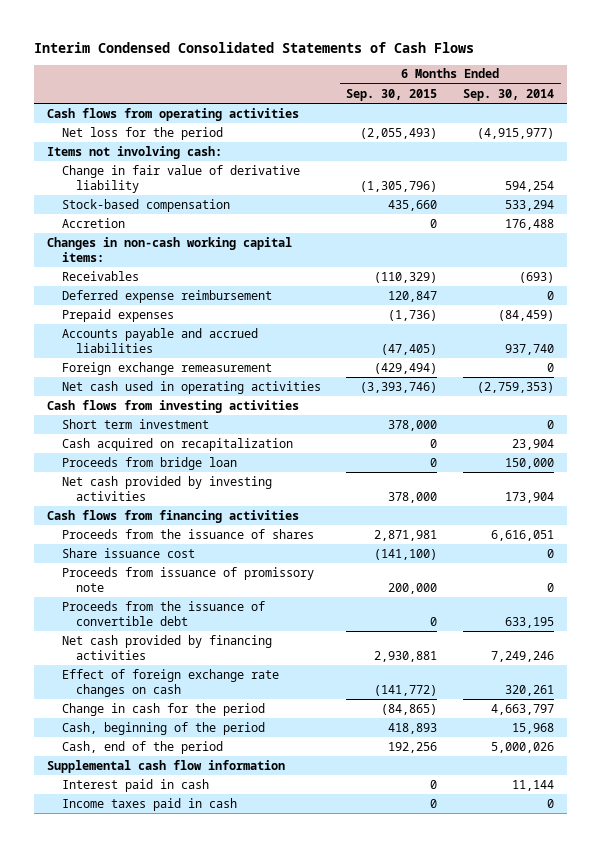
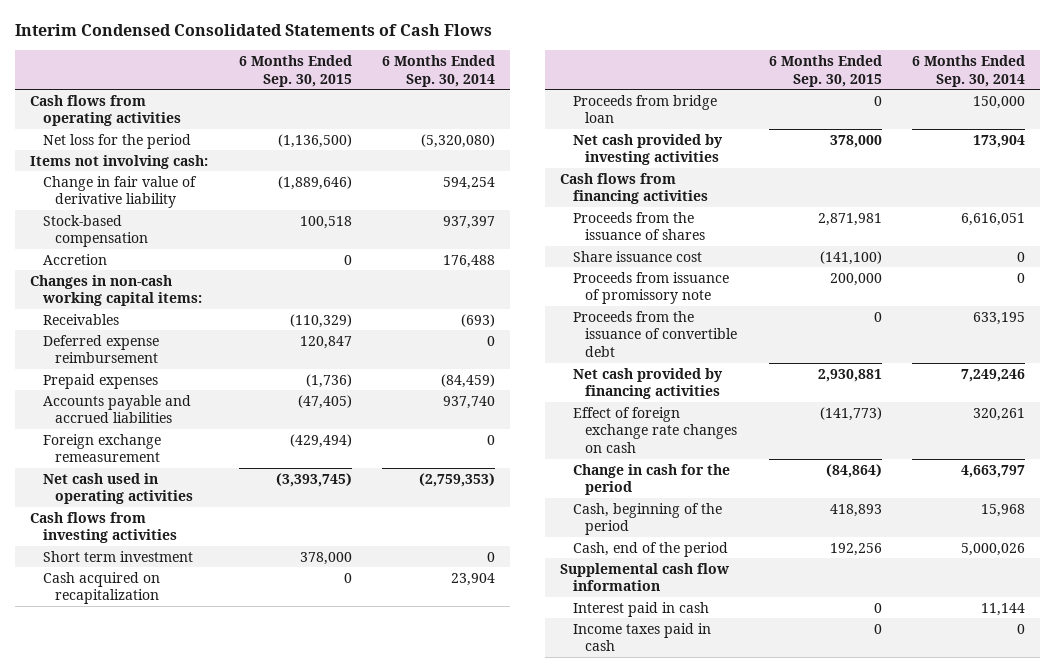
- Net loss for the period | (2,055,493) | (4,915,977)
+ Net loss for the period | (1,136,500) | (5,320,080)
- Change in fair value of derivative liability | (1,305,796) | 594,254
- Stock-based compensation | 435,660 | 533,294
+ Change in fair value of derivative liability | (1,889,646) | 594,254
+ Stock-based compensation | 100,518 | 937,397
- Net cash used in operating activities | (3,393,746) | (2,759,353)
+ Net cash used in operating activities | (3,393,745) | (2,759,353)
- Effect of foreign exchange rate changes on cash | (141,772) | 320,261
- Change in cash for the period | (84,865) | 4,663,797
+ Effect of foreign exchange rate changes on cash | (141,773) | 320,261
+ Change in cash for the period | (84,864) | 4,663,797

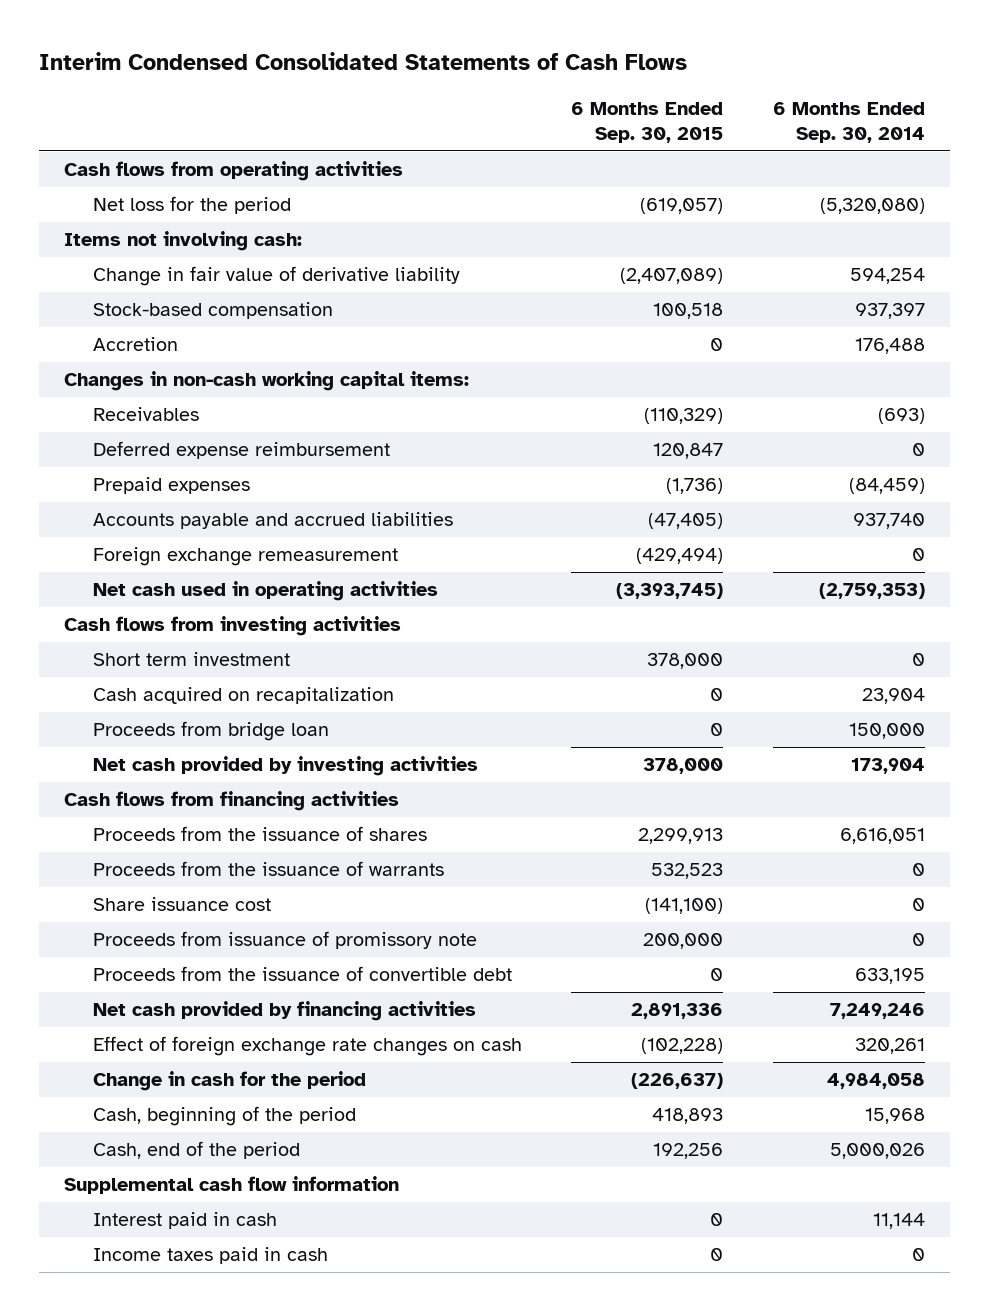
- Net loss for the period | (1,136,500) | (5,320,080)
+ Net loss for the period | (619,057) | (5,320,080)
- Change in fair value of derivative liability | (1,889,646) | 594,254
+ Change in fair value of derivative liability | (2,407,089) | 594,254
- Proceeds from the issuance of shares | 2,871,981 | 6,616,051
+ Proceeds from the issuance of shares | 2,299,913 | 6,616,051
+ Proceeds from the issuance of warrants | 532,523 | 0
- Net cash provided by financing activities | 2,930,881 | 7,249,246
- Effect of foreign exchange rate changes on cash | (141,773) | 320,261
- Change in cash for the period | (84,864) | 4,663,797
+ Net cash provided by financing activities | 2,891,336 | 7,249,246
+ Effect of foreign exchange rate changes on cash | (102,228) | 320,261
+ Change in cash for the period | (226,637) | 4,984,058

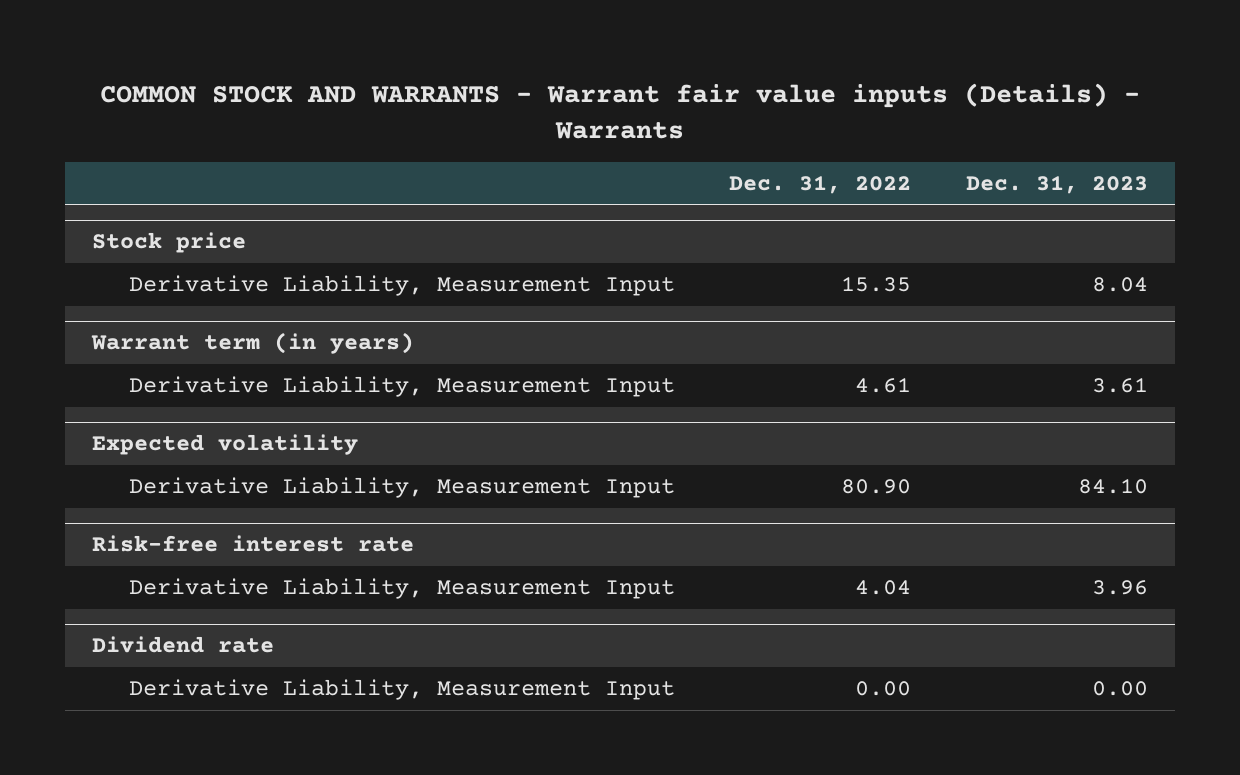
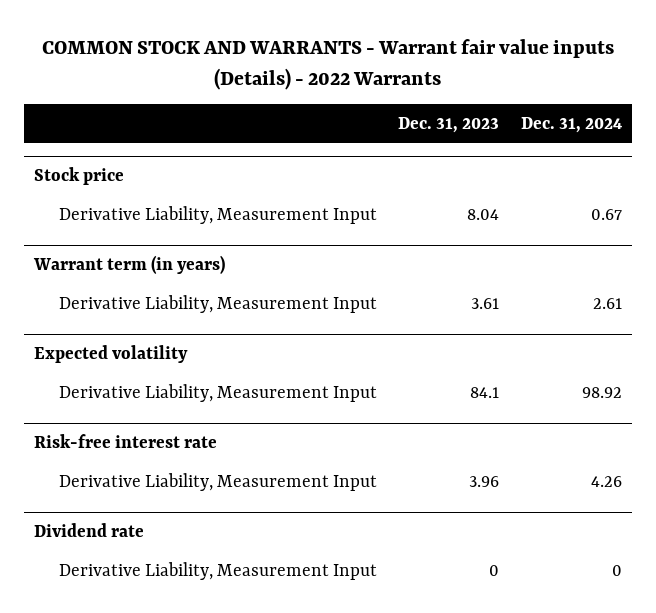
- COMMON STOCK AND WARRANTS - Warrant fair value inputs (Details) - Warrants
+ COMMON STOCK AND WARRANTS - Warrant fair value inputs (Details) - 2022 Warrants
- | Dec. 31, 2022 | Dec. 31, 2023
+ | Dec. 31, 2023 | Dec. 31, 2024
@ Expected volatility
- Derivative Liability, Measurement Input | 80.90 | 84.10
+ Derivative Liability, Measurement Input | 84.1 | 98.92
@ Dividend rate
- Derivative Liability, Measurement Input | 0.00 | 0.00
+ Derivative Liability, Measurement Input | 0 | 0

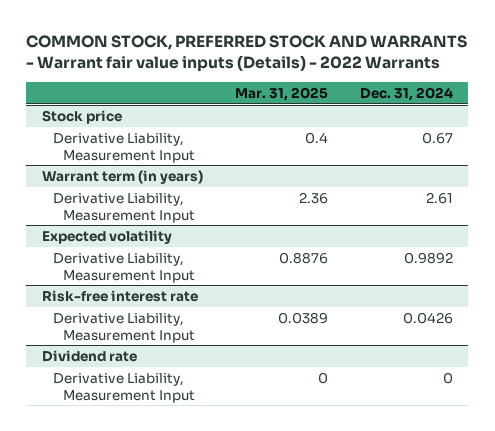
- COMMON STOCK AND WARRANTS - Warrant fair value inputs (Details) - 2022 Warrants
+ COMMON STOCK, PREFERRED STOCK AND WARRANTS - Warrant fair value inputs (Details) - 2022 Warrants
- | Dec. 31, 2023 | Dec. 31, 2024
+ | Mar. 31, 2025 | Dec. 31, 2024
@ Expected volatility
- Derivative Liability, Measurement Input | 84.1 | 98.92
+ Derivative Liability, Measurement Input | 0.8876 | 0.9892
@ Risk-free interest rate
- Derivative Liability, Measurement Input | 3.96 | 4.26
+ Derivative Liability, Measurement Input | 0.0389 | 0.0426

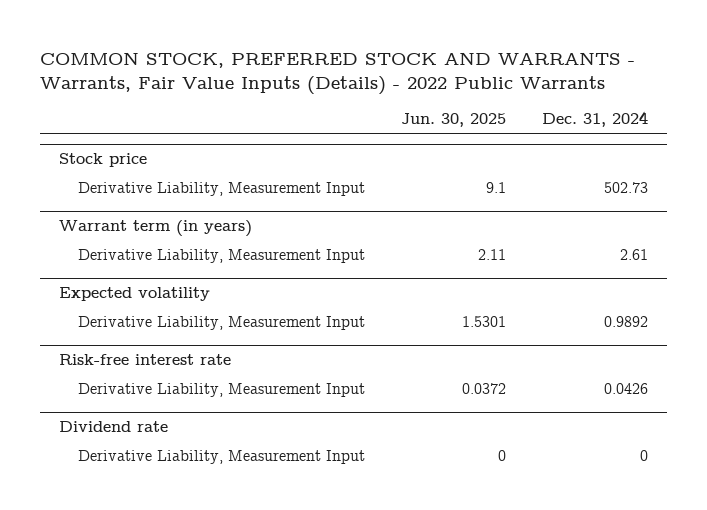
- COMMON STOCK, PREFERRED STOCK AND WARRANTS - Warrant fair value inputs (Details) - 2022 Warrants
+ COMMON STOCK, PREFERRED STOCK AND WARRANTS - Warrants, Fair Value Inputs (Details) - 2022 Public Warrants
- | Mar. 31, 2025 | Dec. 31, 2024
+ | Jun. 30, 2025 | Dec. 31, 2024
@ Stock price
- Derivative Liability, Measurement Input | 0.4 | 0.67
+ Derivative Liability, Measurement Input | 9.1 | 502.73

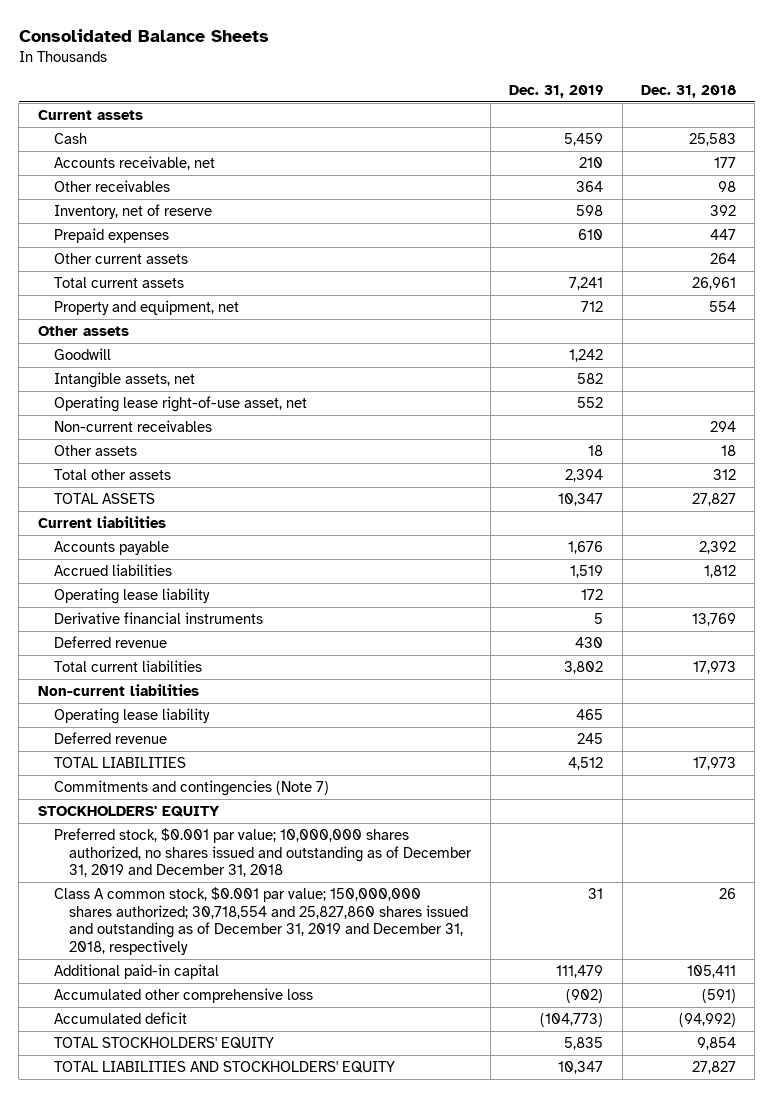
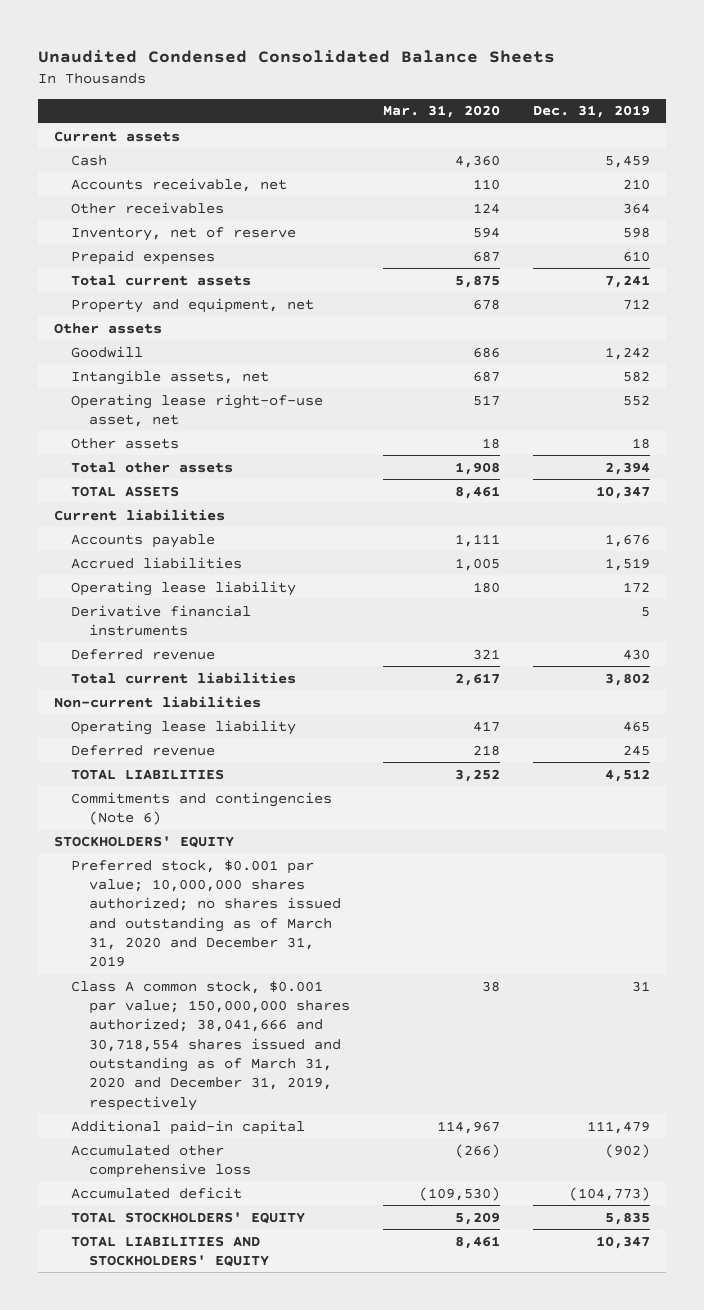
- Consolidated Balance Sheets
+ Unaudited Condensed Consolidated Balance Sheets
- | Dec. 31, 2019 | Dec. 31, 2018
+ | Mar. 31, 2020 | Dec. 31, 2019
- Other current assets | | 264
- Non-current receivables | | 294
- Commitments and contingencies (Note 7)
+ Commitments and contingencies (Note 6)
- Preferred stock, $0.001 par value; 10,000,000 shares authorized, no shares issued and outstanding as of December 31, 2019 and December 31, 2018
- Class A common stock, $0.001 par value; 150,000,000 shares authorized; 30,718,554 and 25,827,860 shares issued and outstanding as of December 31, 2019 and December 31, 2018, respectively | 31 | 26
+ Preferred stock, $0.001 par value; 10,000,000 shares authorized; no shares issued and outstanding as of March 31, 2020 and December 31, 2019
+ Class A common stock, $0.001 par value; 150,000,000 shares authorized; 38,041,666 and 30,718,554 shares issued and outstanding as of March 31, 2020 and December 31, 2019, respectively | 38 | 31

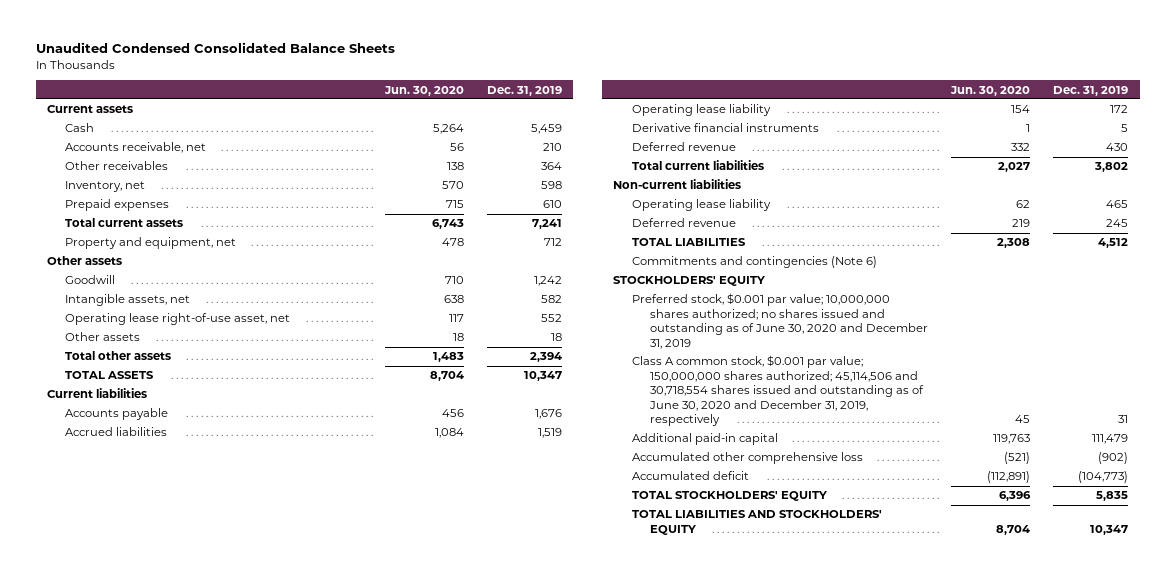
- | Mar. 31, 2020 | Dec. 31, 2019
+ | Jun. 30, 2020 | Dec. 31, 2019
- Inventory, net of reserve | 594 | 598
+ Inventory, net | 570 | 598
- Preferred stock, $0.001 par value; 10,000,000 shares authorized; no shares issued and outstanding as of March 31, 2020 and December 31, 2019
- Class A common stock, $0.001 par value; 150,000,000 shares authorized; 38,041,666 and 30,718,554 shares issued and outstanding as of March 31, 2020 and December 31, 2019, respectively | 38 | 31
+ Preferred stock, $0.001 par value; 10,000,000 shares authorized; no shares issued and outstanding as of June 30, 2020 and December 31, 2019
+ Class A common stock, $0.001 par value; 150,000,000 shares authorized; 45,114,506 and 30,718,554 shares issued and outstanding as of June 30, 2020 and December 31, 2019, respectively | 45 | 31

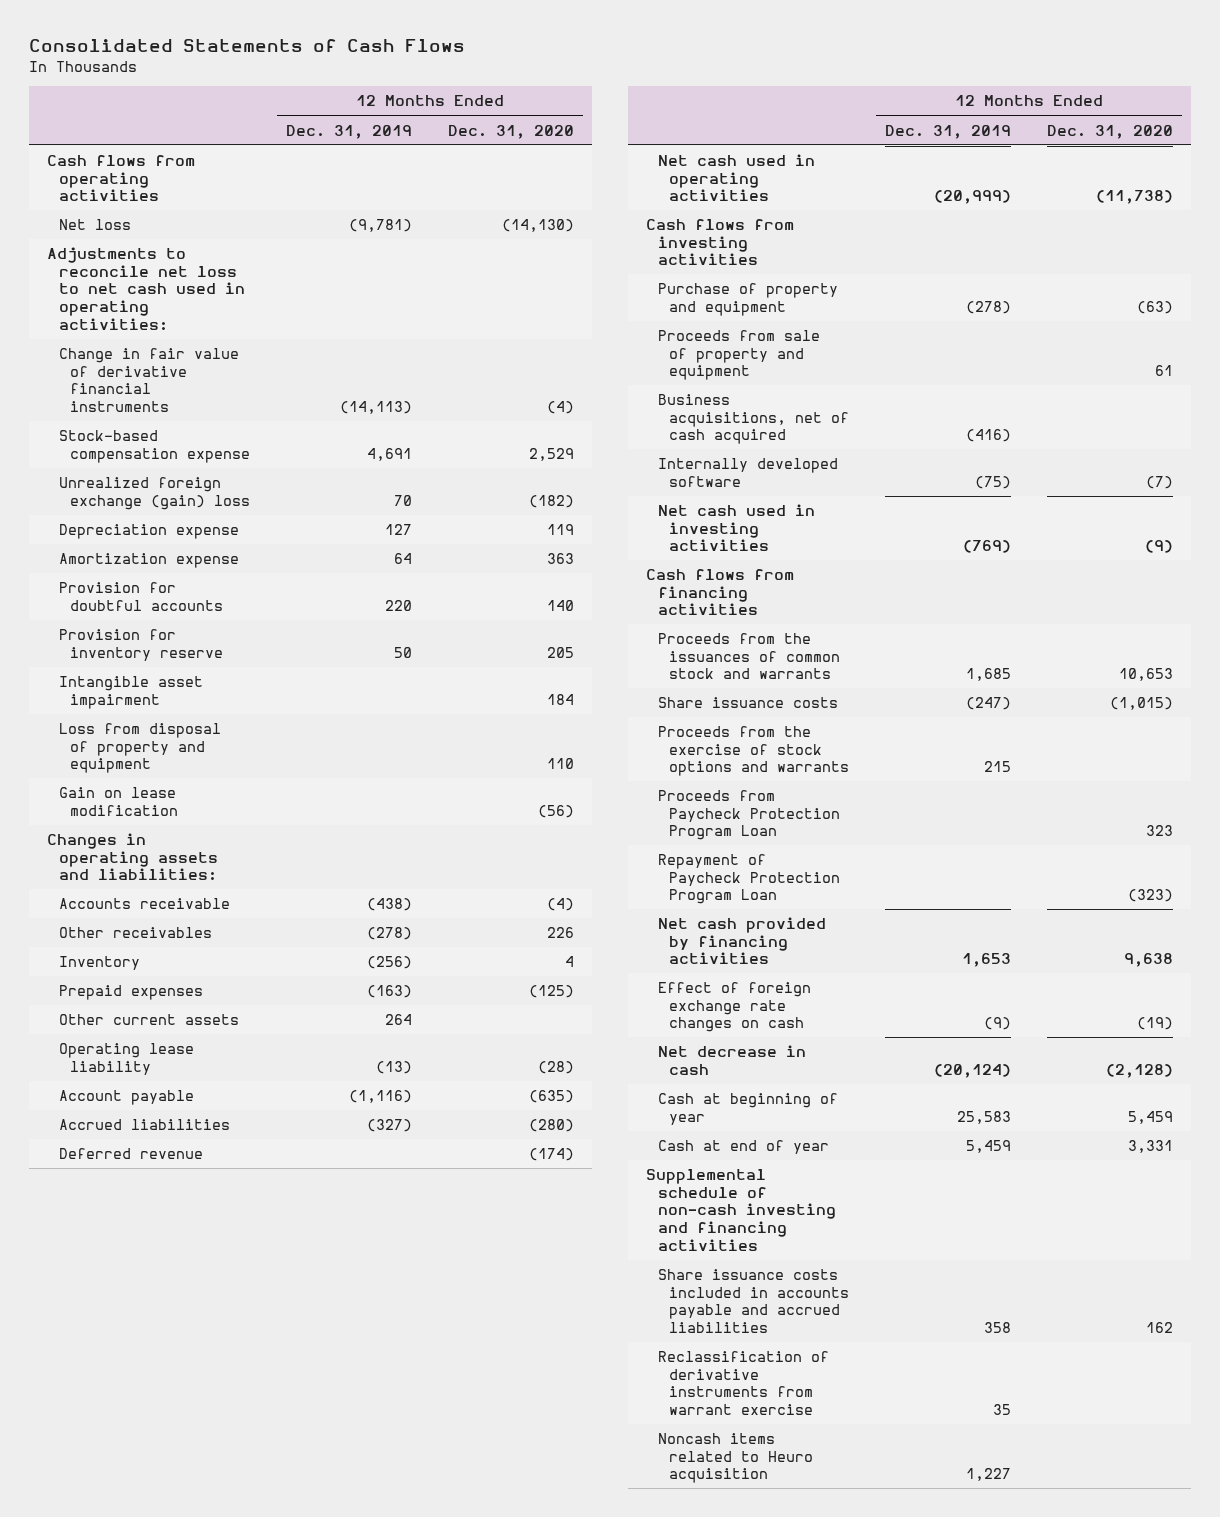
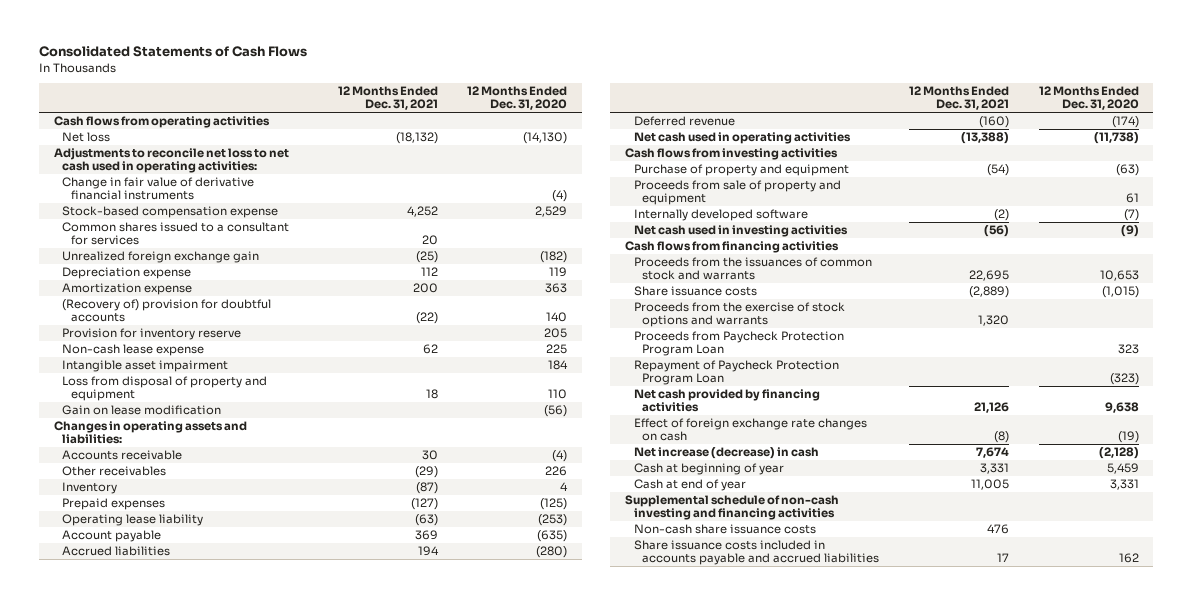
- | 12 Months Ended Dec. 31, 2019 | 12 Months Ended Dec. 31, 2020
+ | 12 Months Ended Dec. 31, 2021 | 12 Months Ended Dec. 31, 2020
- Unrealized foreign exchange (gain) loss | 70 | (182)
+ Common shares issued to a consultant for services | 20 |
+ Unrealized foreign exchange gain | (25) | (182)
- Provision for doubtful accounts | 220 | 140
+ (Recovery of) provision for doubtful accounts | (22) | 140
+ Non-cash lease expense | 62 | 225
- Other current assets | 264 |
- Operating lease liability | (13) | (28)
+ Operating lease liability | (63) | (253)
- Business acquisitions, net of cash acquired | (416) |
- Net decrease in cash | (20,124) | (2,128)
+ Net increase (decrease) in cash | 7,674 | (2,128)
+ Non-cash share issuance costs | 476 |
- Reclassification of derivative instruments from warrant exercise | 35 |
- Noncash items related to Heuro acquisition | 1,227 |

